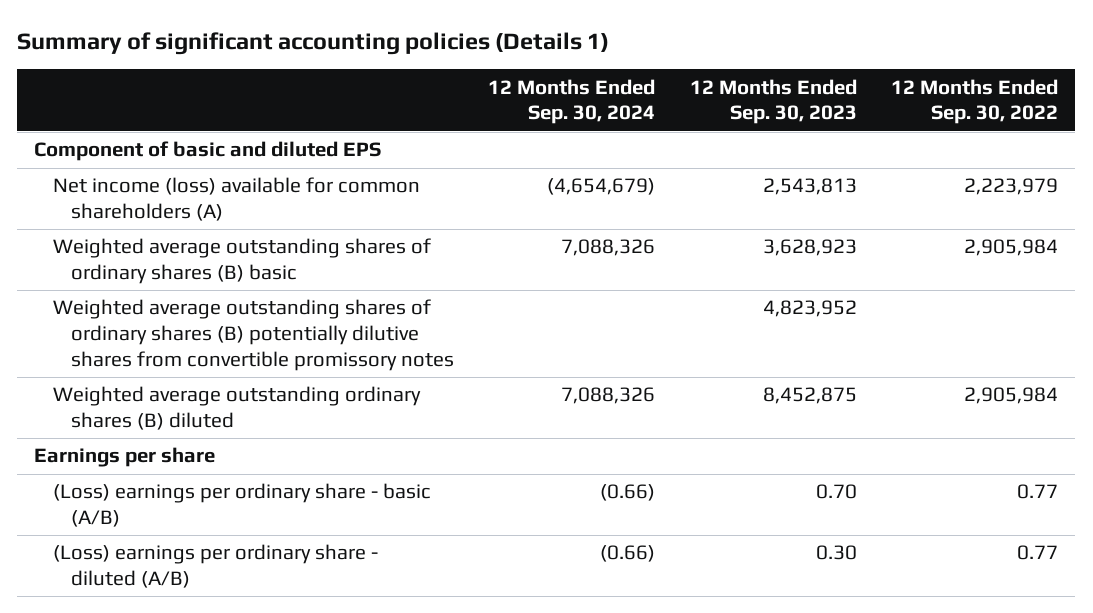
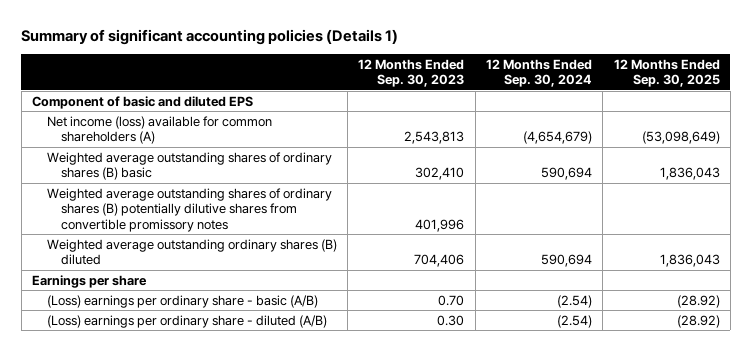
- | 12 Months Ended Sep. 30, 2024 | 12 Months Ended Sep. 30, 2023 | 12 Months Ended Sep. 30, 2022
+ | 12 Months Ended Sep. 30, 2023 | 12 Months Ended Sep. 30, 2024 | 12 Months Ended Sep. 30, 2025
- Weighted average outstanding shares of ordinary shares (B) basic | 7,088,326 | 3,628,923 | 2,905,984
- Weighted average outstanding shares of ordinary shares (B) potentially dilutive shares from convertible promissory notes | | 4,823,952 |
- Weighted average outstanding ordinary shares (B) diluted | 7,088,326 | 8,452,875 | 2,905,984
+ Weighted average outstanding shares of ordinary shares (B) basic | 302,410 | 590,694 | 1,836,043
+ Weighted average outstanding shares of ordinary shares (B) potentially dilutive shares from convertible promissory notes | 401,996 | |
+ Weighted average outstanding ordinary shares (B) diluted | 704,406 | 590,694 | 1,836,043
- (Loss) earnings per ordinary share - basic (A/B) | (0.66) | 0.70 | 0.77
- (Loss) earnings per ordinary share - diluted (A/B) | (0.66) | 0.30 | 0.77
+ (Loss) earnings per ordinary share - basic (A/B) | 0.70 | (2.54) | (28.92)
+ (Loss) earnings per ordinary share - diluted (A/B) | 0.30 | (2.54) | (28.92)

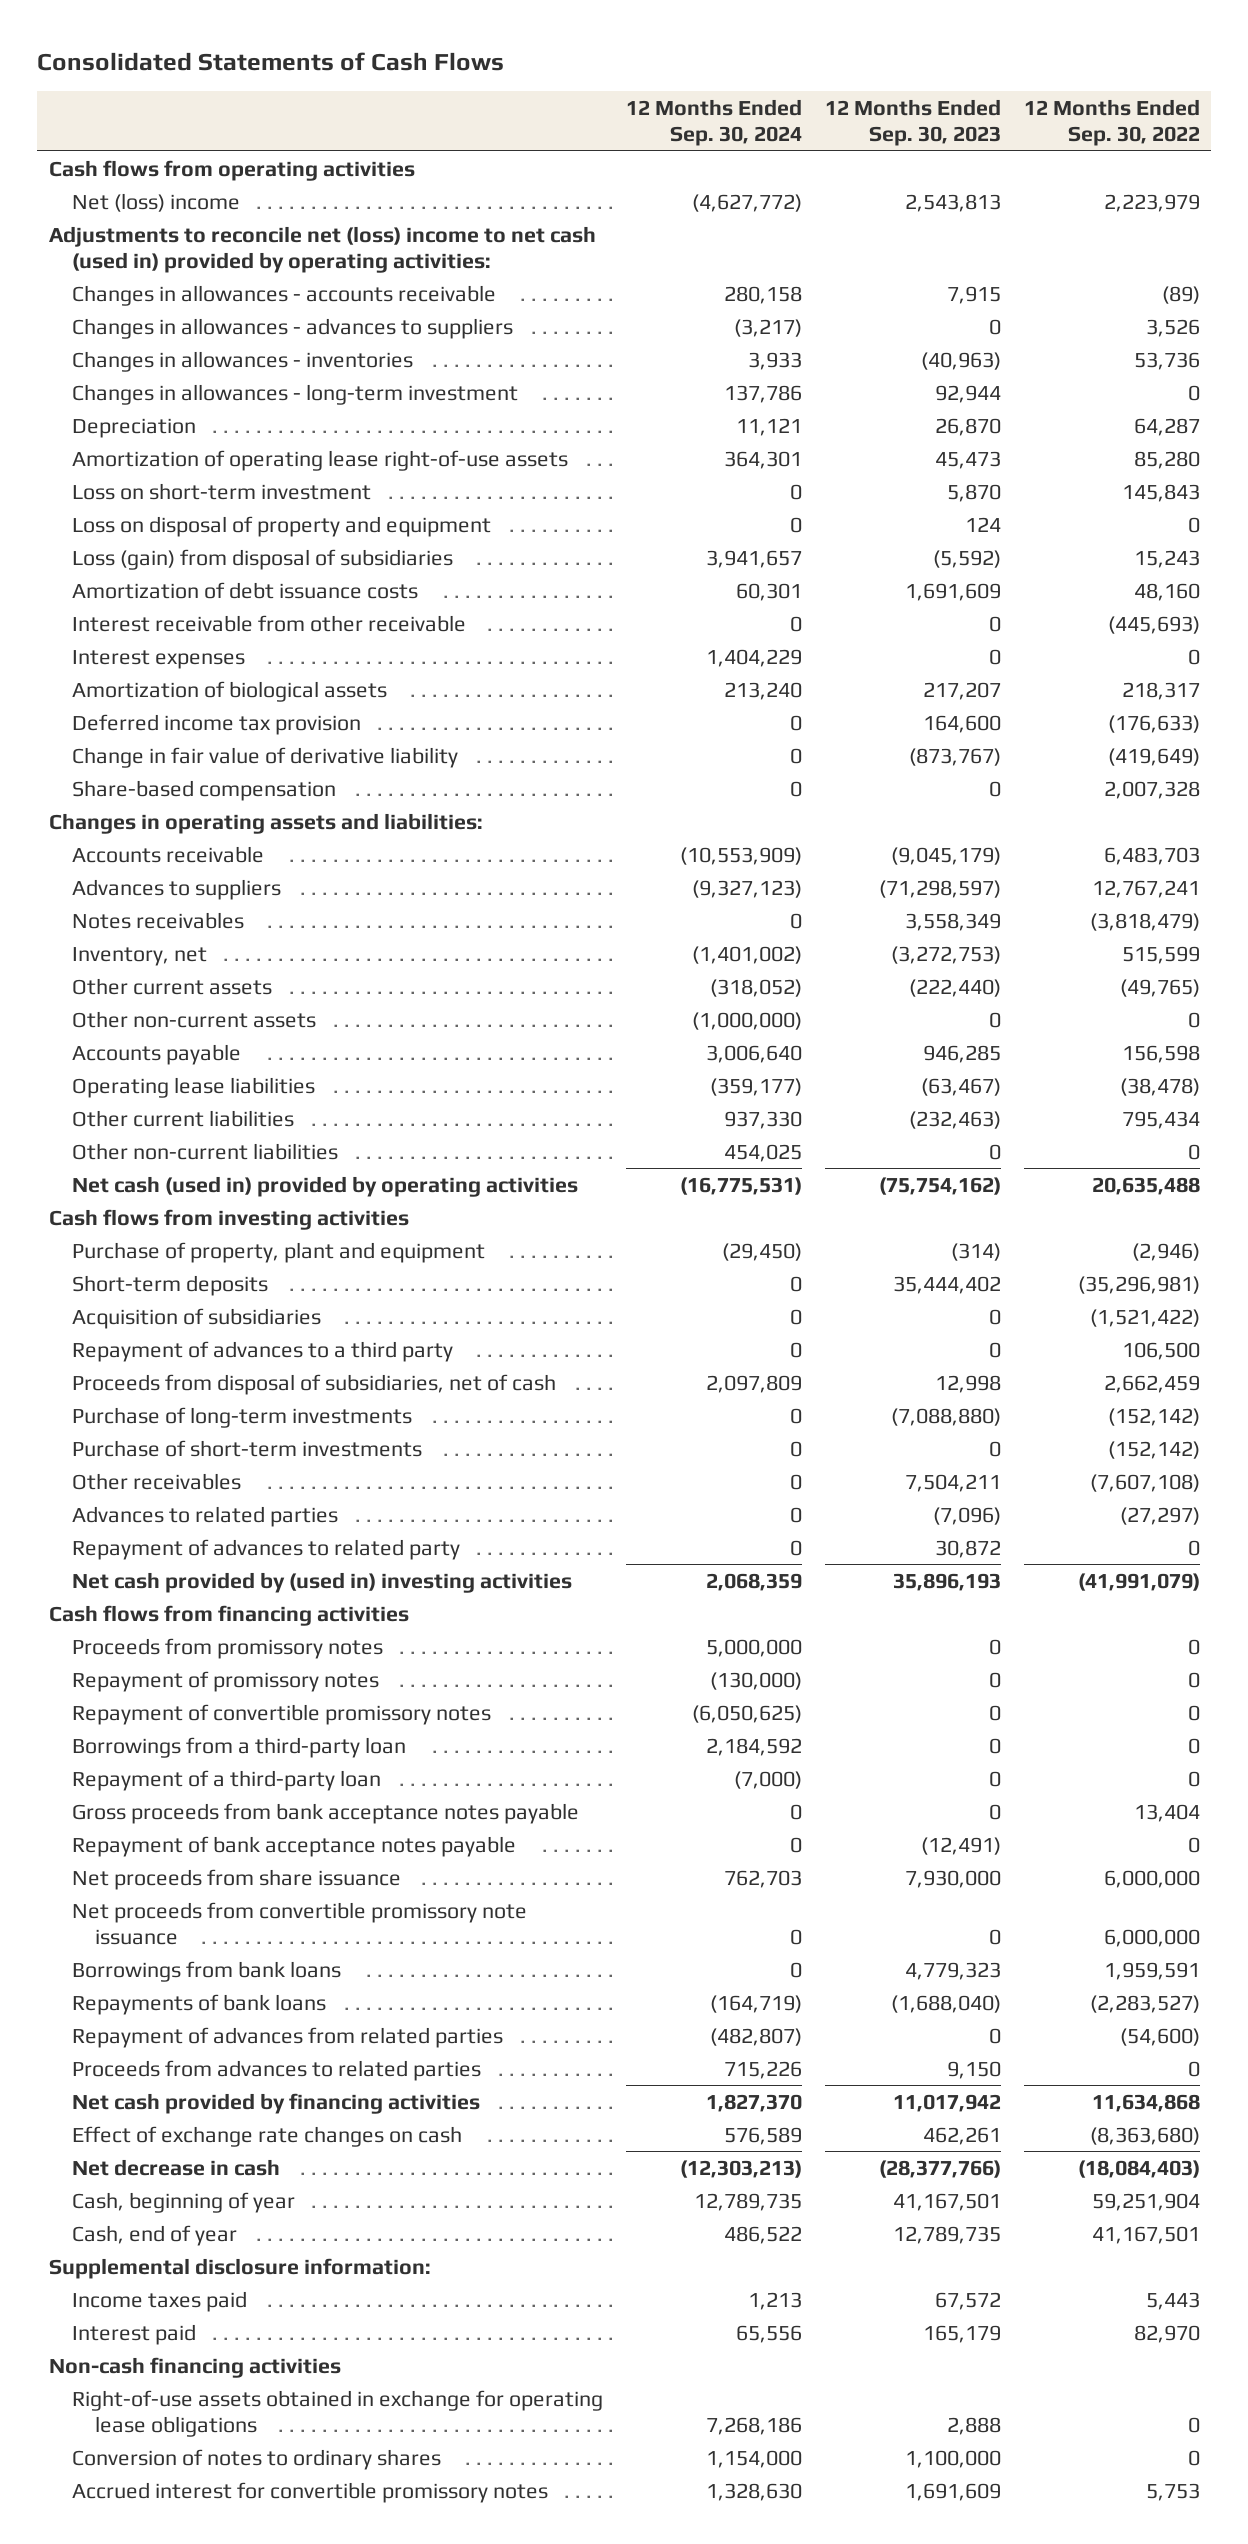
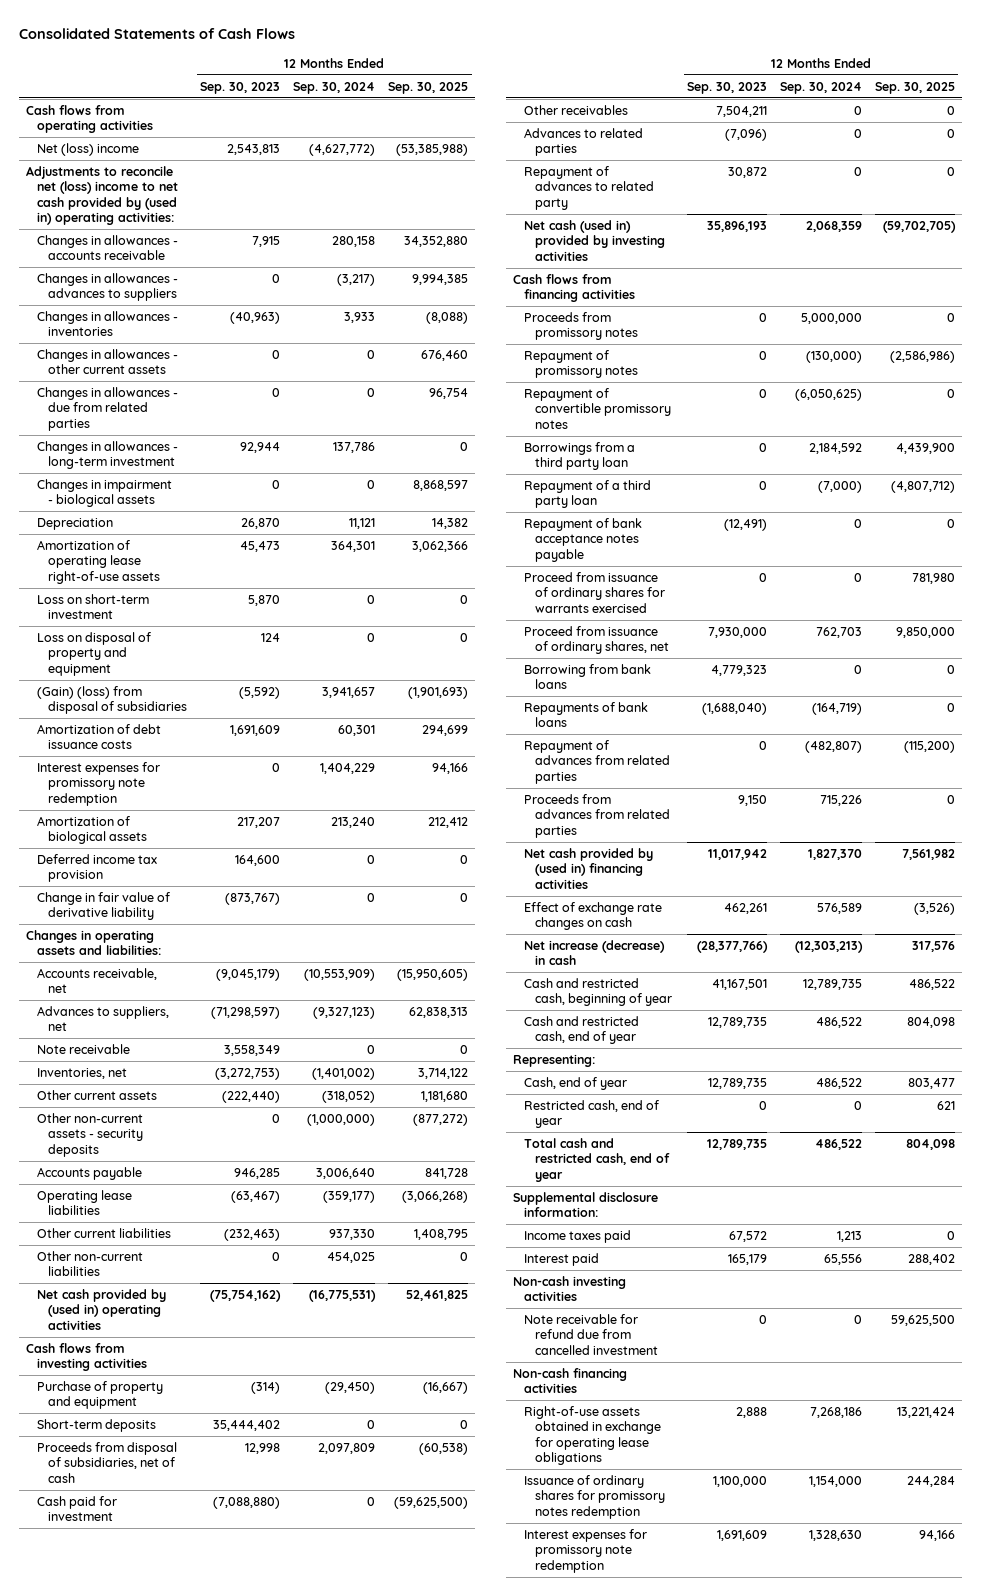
- | 12 Months Ended Sep. 30, 2024 | 12 Months Ended Sep. 30, 2023 | 12 Months Ended Sep. 30, 2022
+ | 12 Months Ended Sep. 30, 2023 | 12 Months Ended Sep. 30, 2024 | 12 Months Ended Sep. 30, 2025
- Adjustments to reconcile net (loss) income to net cash (used in) provided by operating activities:
+ Adjustments to reconcile net (loss) income to net cash provided by (used in) operating activities:
+ Changes in allowances - other current assets | 0 | 0 | 676,460
+ Changes in allowances - due from related parties | 0 | 0 | 96,754
+ Changes in impairment - biological assets | 0 | 0 | 8,868,597
- Loss (gain) from disposal of subsidiaries | 3,941,657 | (5,592) | 15,243
+ (Gain) (loss) from disposal of subsidiaries | (5,592) | 3,941,657 | (1,901,693)
- Interest receivable from other receivable | 0 | 0 | (445,693)
- Interest expenses | 1,404,229 | 0 | 0
+ Interest expenses for promissory note redemption | 0 | 1,404,229 | 94,166
- Share-based compensation | 0 | 0 | 2,007,328
- Accounts receivable | (10,553,909) | (9,045,179) | 6,483,703
- Advances to suppliers | (9,327,123) | (71,298,597) | 12,767,241
- Notes receivables | 0 | 3,558,349 | (3,818,479)
- Inventory, net | (1,401,002) | (3,272,753) | 515,599
+ Accounts receivable, net | (9,045,179) | (10,553,909) | (15,950,605)
+ Advances to suppliers, net | (71,298,597) | (9,327,123) | 62,838,313
+ Note receivable | 3,558,349 | 0 | 0
+ Inventories, net | (3,272,753) | (1,401,002) | 3,714,122
- Other non-current assets | (1,000,000) | 0 | 0
+ Other non-current assets - security deposits | 0 | (1,000,000) | (877,272)
- Net cash (used in) provided by operating activities | (16,775,531) | (75,754,162) | 20,635,488
+ Net cash provided by (used in) operating activities | (75,754,162) | (16,775,531) | 52,461,825
- Purchase of property, plant and equipment | (29,450) | (314) | (2,946)
+ Purchase of property and equipment | (314) | (29,450) | (16,667)
- Acquisition of subsidiaries | 0 | 0 | (1,521,422)
- Repayment of advances to a third party | 0 | 0 | 106,500
- Purchase of long-term investments | 0 | (7,088,880) | (152,142)
- Purchase of short-term investments | 0 | 0 | (152,142)
+ Cash paid for investment | (7,088,880) | 0 | (59,625,500)
- Net cash provided by (used in) investing activities | 2,068,359 | 35,896,193 | (41,991,079)
+ Net cash (used in) provided by investing activities | 35,896,193 | 2,068,359 | (59,702,705)
- Borrowings from a third-party loan | 2,184,592 | 0 | 0
- Repayment of a third-party loan | (7,000) | 0 | 0
- Gross proceeds from bank acceptance notes payable | 0 | 0 | 13,404
+ Borrowings from a third party loan | 0 | 2,184,592 | 4,439,900
+ Repayment of a third party loan | 0 | (7,000) | (4,807,712)
- Net proceeds from share issuance | 762,703 | 7,930,000 | 6,000,000
- Net proceeds from convertible promissory note issuance | 0 | 0 | 6,000,000
- Borrowings from bank loans | 0 | 4,779,323 | 1,959,591
+ Proceed from issuance of ordinary shares for warrants exercised | 0 | 0 | 781,980
+ Proceed from issuance of ordinary shares, net | 7,930,000 | 762,703 | 9,850,000
+ Borrowing from bank loans | 4,779,323 | 0 | 0
- Proceeds from advances to related parties | 715,226 | 9,150 | 0
- Net cash provided by financing activities | 1,827,370 | 11,017,942 | 11,634,868
+ Proceeds from advances from related parties | 9,150 | 715,226 | 0
+ Net cash provided by (used in) financing activities | 11,017,942 | 1,827,370 | 7,561,982
- Net decrease in cash | (12,303,213) | (28,377,766) | (18,084,403)
- Cash, beginning of year | 12,789,735 | 41,167,501 | 59,251,904
+ Net increase (decrease) in cash | (28,377,766) | (12,303,213) | 317,576
+ Cash and restricted cash, beginning of year | 41,167,501 | 12,789,735 | 486,522
+ Cash and restricted cash, end of year | 12,789,735 | 486,522 | 804,098
+ Representing:
+ Restricted cash, end of year | 0 | 0 | 621
+ Total cash and restricted cash, end of year | 12,789,735 | 486,522 | 804,098
+ Non-cash investing activities
+ Note receivable for refund due from cancelled investment | 0 | 0 | 59,625,500
- Conversion of notes to ordinary shares | 1,154,000 | 1,100,000 | 0
- Accrued interest for convertible promissory notes | 1,328,630 | 1,691,609 | 5,753
+ Issuance of ordinary shares for promissory notes redemption | 1,100,000 | 1,154,000 | 244,284
+ Interest expenses for promissory note redemption | 1,691,609 | 1,328,630 | 94,166

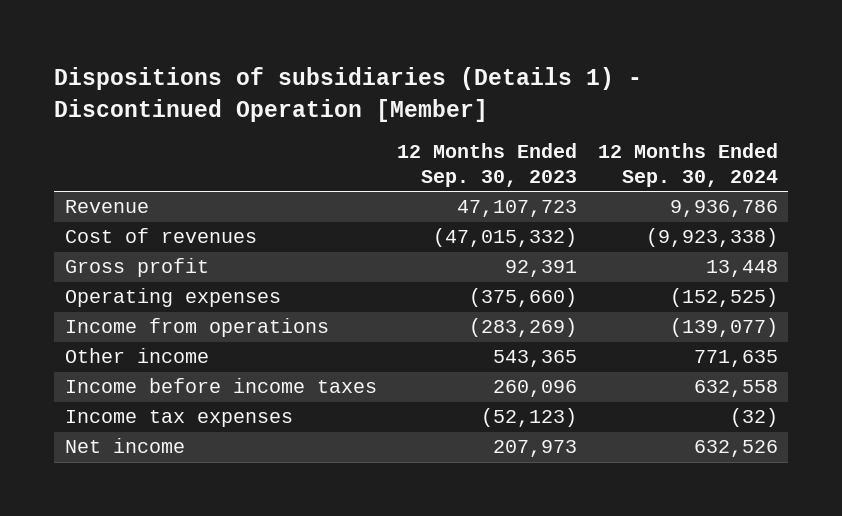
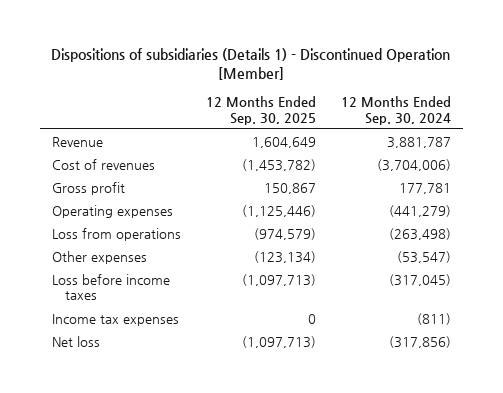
- | 12 Months Ended Sep. 30, 2023 | 12 Months Ended Sep. 30, 2024
+ | 12 Months Ended Sep. 30, 2025 | 12 Months Ended Sep. 30, 2024
- Revenue | 47,107,723 | 9,936,786
- Cost of revenues | (47,015,332) | (9,923,338)
- Gross profit | 92,391 | 13,448
- Operating expenses | (375,660) | (152,525)
- Income from operations | (283,269) | (139,077)
- Other income | 543,365 | 771,635
- Income before income taxes | 260,096 | 632,558
- Income tax expenses | (52,123) | (32)
- Net income | 207,973 | 632,526
+ Revenue | 1,604,649 | 3,881,787
+ Cost of revenues | (1,453,782) | (3,704,006)
+ Gross profit | 150,867 | 177,781
+ Operating expenses | (1,125,446) | (441,279)
+ Loss from operations | (974,579) | (263,498)
+ Other expenses | (123,134) | (53,547)
+ Loss before income taxes | (1,097,713) | (317,045)
+ Income tax expenses | 0 | (811)
+ Net loss | (1,097,713) | (317,856)

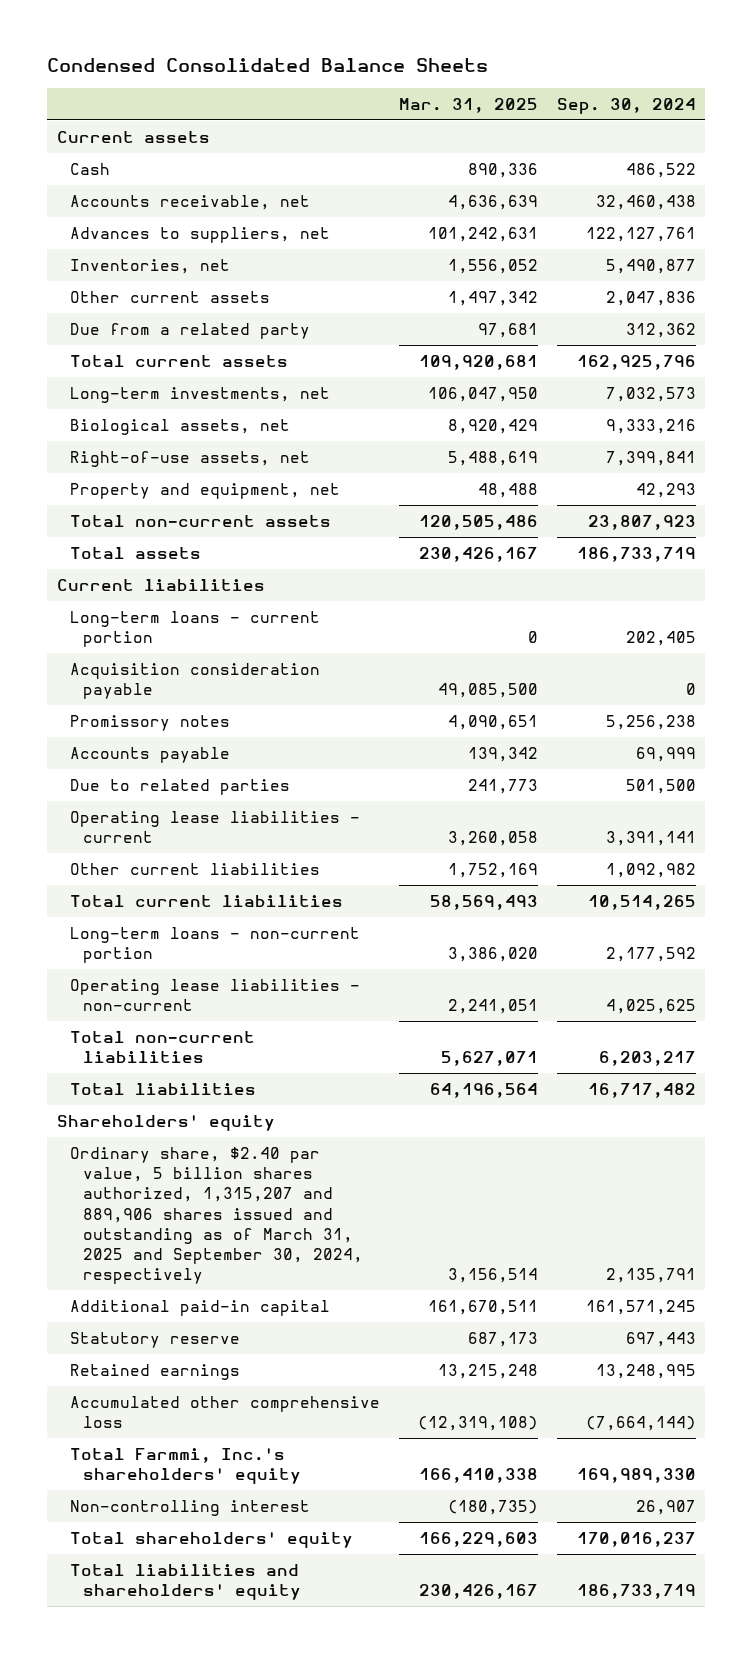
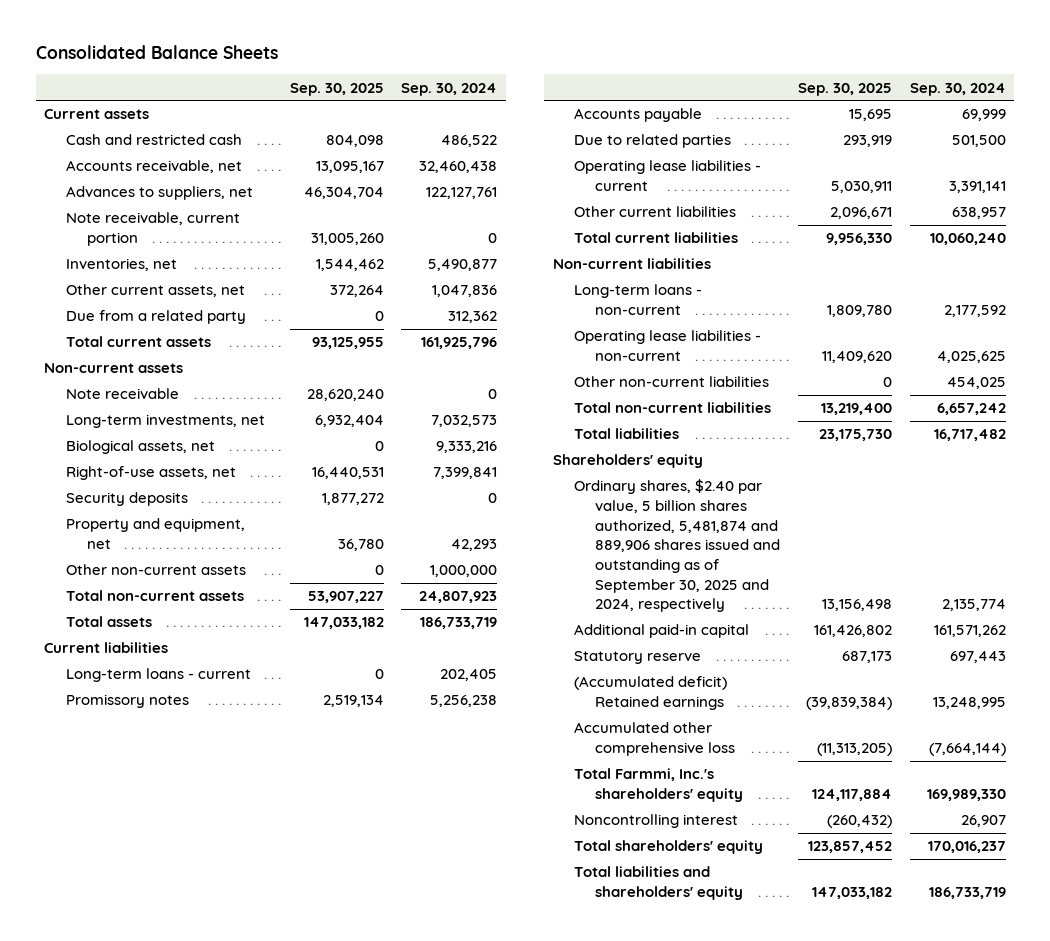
- Condensed Consolidated Balance Sheets
+ Consolidated Balance Sheets
- | Mar. 31, 2025 | Sep. 30, 2024
+ | Sep. 30, 2025 | Sep. 30, 2024
- Cash | 890,336 | 486,522
+ Cash and restricted cash | 804,098 | 486,522
+ Note receivable, current portion | 31,005,260 | 0
- Other current assets | 1,497,342 | 2,047,836
+ Other current assets, net | 372,264 | 1,047,836
- Total current assets | 109,920,681 | 162,925,796
+ Total current assets | 93,125,955 | 161,925,796
+ Non-current assets
+ Note receivable | 28,620,240 | 0
+ Security deposits | 1,877,272 | 0
- Total non-current assets | 120,505,486 | 23,807,923
+ Other non-current assets | 0 | 1,000,000
+ Total non-current assets | 53,907,227 | 24,807,923
- Long-term loans - current portion | 0 | 202,405
- Acquisition consideration payable | 49,085,500 | 0
+ Long-term loans - current | 0 | 202,405
- Other current liabilities | 1,752,169 | 1,092,982
- Total current liabilities | 58,569,493 | 10,514,265
- Long-term loans - non-current portion | 3,386,020 | 2,177,592
+ Other current liabilities | 2,096,671 | 638,957
+ Total current liabilities | 9,956,330 | 10,060,240
+ Non-current liabilities
+ Long-term loans - non-current | 1,809,780 | 2,177,592
- Total non-current liabilities | 5,627,071 | 6,203,217
+ Other non-current liabilities | 0 | 454,025
+ Total non-current liabilities | 13,219,400 | 6,657,242
- Ordinary share, $2.40 par value, 5 billion shares authorized, 1,315,207 and 889,906 shares issued and outstanding as of March 31, 2025 and September 30, 2024, respectively | 3,156,514 | 2,135,791
- Additional paid-in capital | 161,670,511 | 161,571,245
+ Ordinary shares, $2.40 par value, 5 billion shares authorized, 5,481,874 and 889,906 shares issued and outstanding as of September 30, 2025 and 2024, respectively | 13,156,498 | 2,135,774
+ Additional paid-in capital | 161,426,802 | 161,571,262
- Retained earnings | 13,215,248 | 13,248,995
+ (Accumulated deficit) Retained earnings | (39,839,384) | 13,248,995
- Non-controlling interest | (180,735) | 26,907
+ Noncontrolling interest | (260,432) | 26,907

